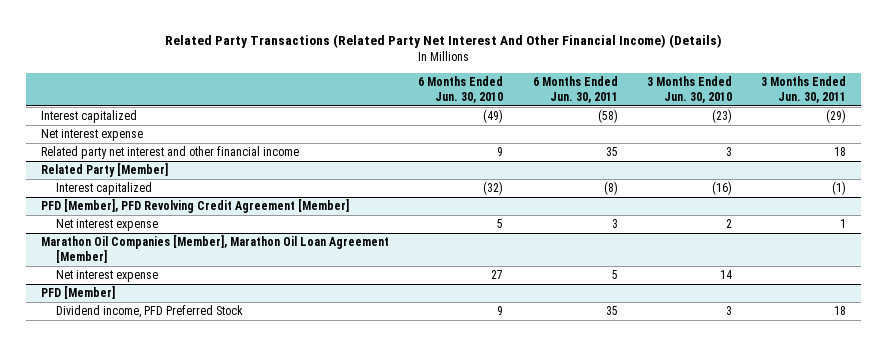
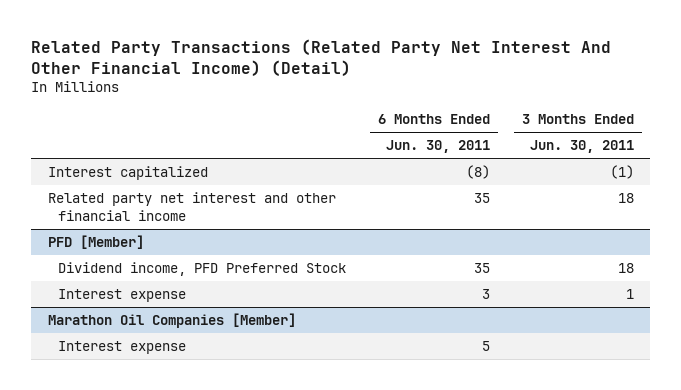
- Related Party Transactions (Related Party Net Interest And Other Financial Income) (Details)
+ Related Party Transactions (Related Party Net Interest And Other Financial Income) (Detail)
- | 6 Months Ended Jun. 30, 2010 | 6 Months Ended Jun. 30, 2011 | 3 Months Ended Jun. 30, 2010 | 3 Months Ended Jun. 30, 2011
+ | 6 Months Ended Jun. 30, 2011 | 3 Months Ended Jun. 30, 2011
- Interest capitalized | (49) | (58) | (23) | (29)
- Net interest expense
- Related Party [Member]
- PFD [Member], PFD Revolving Credit Agreement [Member]
- Net interest expense | 5 | 3 | 2 | 1
- Marathon Oil Companies [Member], Marathon Oil Loan Agreement [Member]
- Net interest expense | 27 | 5 | 14 |
moved down: Related party net interest and other financial income | 35 | 18
@ PFD [Member]
+ Interest expense | 3 | 1
+ Marathon Oil Companies [Member]
+ Interest expense | 5 |

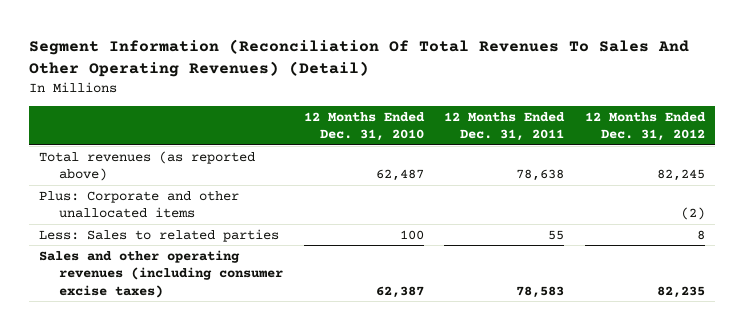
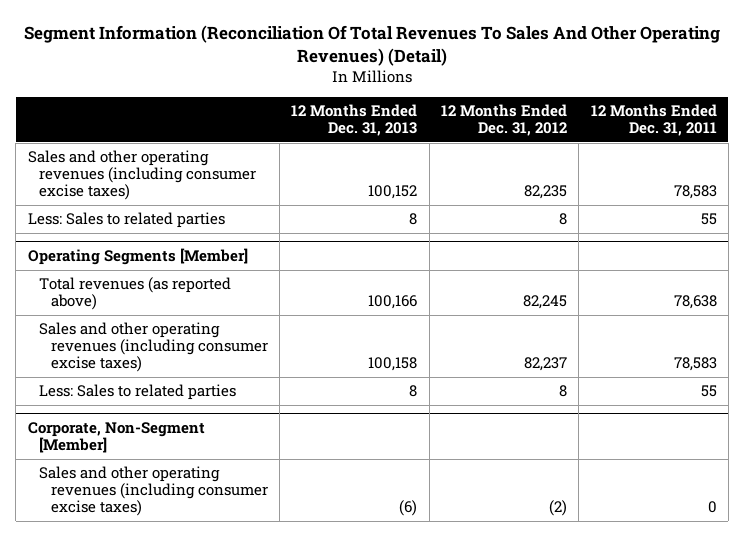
- | 12 Months Ended Dec. 31, 2010 | 12 Months Ended Dec. 31, 2011 | 12 Months Ended Dec. 31, 2012
+ | 12 Months Ended Dec. 31, 2013 | 12 Months Ended Dec. 31, 2012 | 12 Months Ended Dec. 31, 2011
moved up: Sales and other operating revenues (including consumer excise taxes) | 100,152 | 82,235 | 78,583
+ Less: Sales to related parties | 8 | 8 | 55
+ Operating Segments [Member]
- Plus: Corporate and other unallocated items | | | (2)
+ Sales and other operating revenues (including consumer excise taxes) | 100,158 | 82,237 | 78,583
+ Corporate, Non-Segment [Member]
+ Sales and other operating revenues (including consumer excise taxes) | (6) | (2) | 0

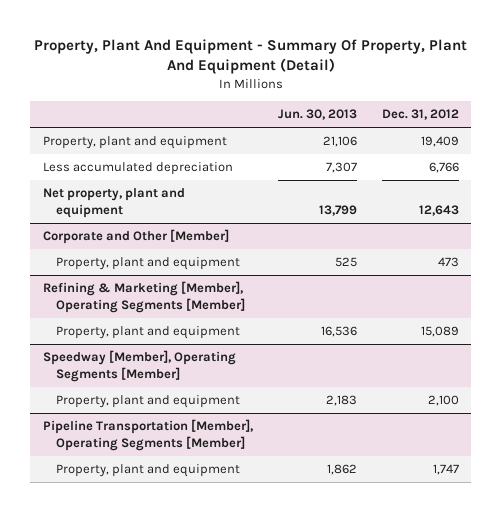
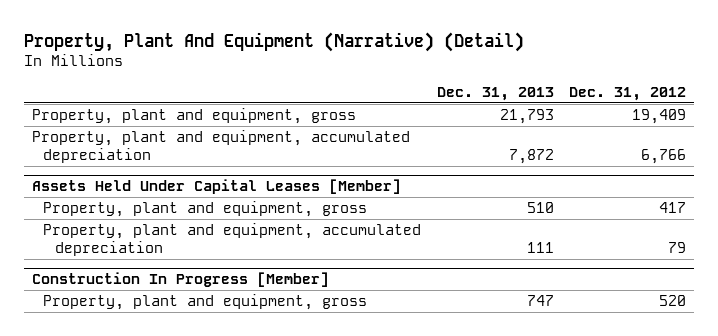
- Property, Plant And Equipment - Summary Of Property, Plant And Equipment (Detail)
+ Property, Plant And Equipment (Narrative) (Detail)
- | Jun. 30, 2013 | Dec. 31, 2012
+ | Dec. 31, 2013 | Dec. 31, 2012
- Property, plant and equipment | 21,106 | 19,409
- Less accumulated depreciation | 7,307 | 6,766
- Net property, plant and equipment | 13,799 | 12,643
- Corporate and Other [Member]
- Property, plant and equipment | 525 | 473
- Refining & Marketing [Member], Operating Segments [Member]
- Property, plant and equipment | 16,536 | 15,089
- Speedway [Member], Operating Segments [Member]
- Property, plant and equipment | 2,183 | 2,100
- Pipeline Transportation [Member], Operating Segments [Member]
- Property, plant and equipment | 1,862 | 1,747
+ Property, plant and equipment, gross | 21,793 | 19,409
+ Property, plant and equipment, accumulated depreciation | 7,872 | 6,766
+ Assets Held Under Capital Leases [Member]
+ Property, plant and equipment, gross | 510 | 417
+ Property, plant and equipment, accumulated depreciation | 111 | 79
+ Construction In Progress [Member]
+ Property, plant and equipment, gross | 747 | 520

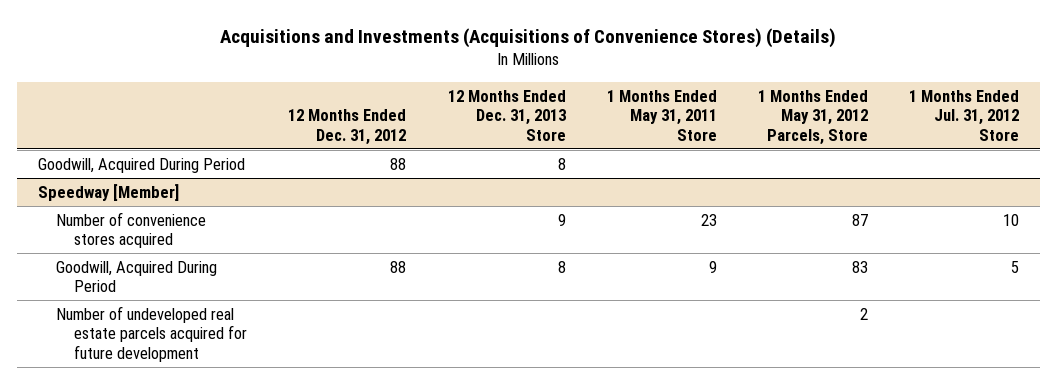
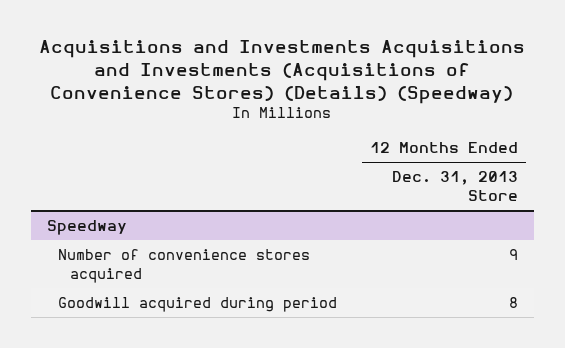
- Acquisitions and Investments (Acquisitions of Convenience Stores) (Details)
+ Acquisitions and Investments Acquisitions and Investments (Acquisitions of Convenience Stores) (Details) (Speedway)
- | 12 Months Ended Dec. 31, 2012 | 12 Months Ended Dec. 31, 2013 Store | 1 Months Ended May 31, 2011 Store | 1 Months Ended May 31, 2012 Parcels, Store | 1 Months Ended Jul. 31, 2012 Store
+ | 12 Months Ended Dec. 31, 2013 Store
- Goodwill, Acquired During Period | 88 | 8 | | |
- Speedway [Member]
+ Speedway
- Goodwill, Acquired During Period | 88 | 8 | 9 | 83 | 5
- Number of undeveloped real estate parcels acquired for future development | | | | 2 |
+ Goodwill acquired during period | 8

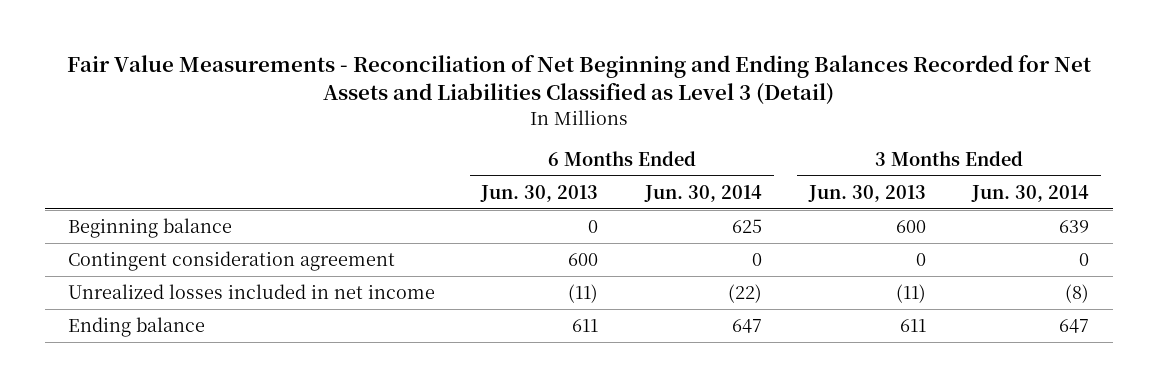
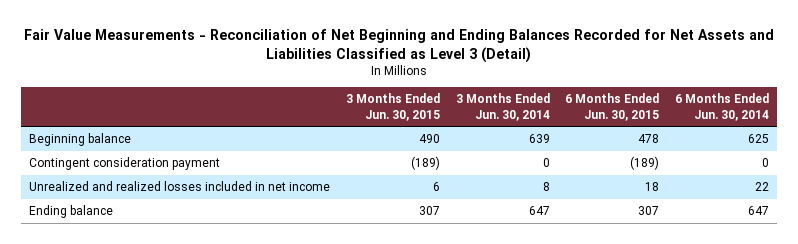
- | 6 Months Ended Jun. 30, 2013 | 6 Months Ended Jun. 30, 2014 | 3 Months Ended Jun. 30, 2013 | 3 Months Ended Jun. 30, 2014
+ | 3 Months Ended Jun. 30, 2015 | 3 Months Ended Jun. 30, 2014 | 6 Months Ended Jun. 30, 2015 | 6 Months Ended Jun. 30, 2014
- Contingent consideration agreement | 600 | 0 | 0 | 0
- Unrealized losses included in net income | (11) | (22) | (11) | (8)
+ Contingent consideration payment | (189) | 0 | (189) | 0
+ Unrealized and realized losses included in net income | 6 | 8 | 18 | 22

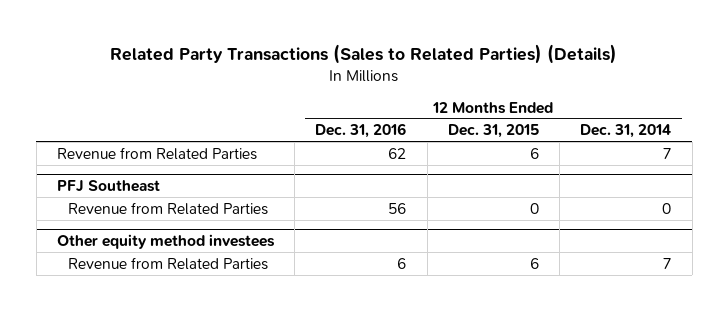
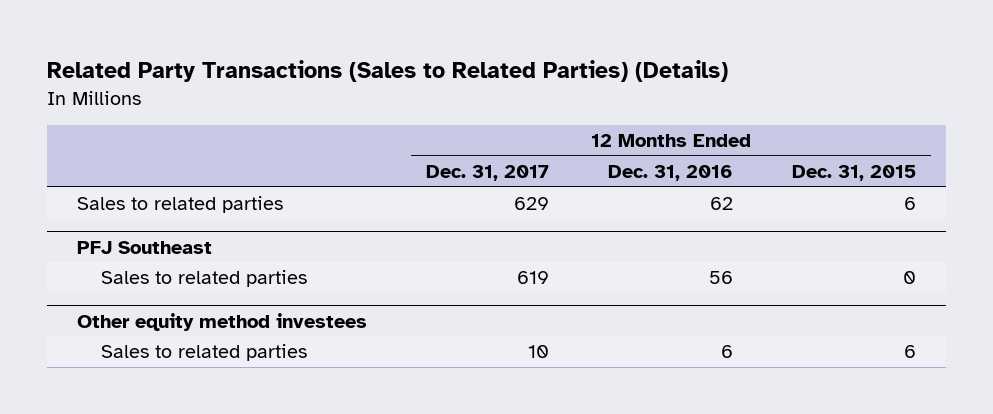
- | 12 Months Ended Dec. 31, 2016 | 12 Months Ended Dec. 31, 2015 | 12 Months Ended Dec. 31, 2014
+ | 12 Months Ended Dec. 31, 2017 | 12 Months Ended Dec. 31, 2016 | 12 Months Ended Dec. 31, 2015
- Revenue from Related Parties | 62 | 6 | 7
+ Sales to related parties | 629 | 62 | 6
@ PFJ Southeast
- Revenue from Related Parties | 56 | 0 | 0
+ Sales to related parties | 619 | 56 | 0
@ Other equity method investees
- Revenue from Related Parties | 6 | 6 | 7
+ Sales to related parties | 10 | 6 | 6

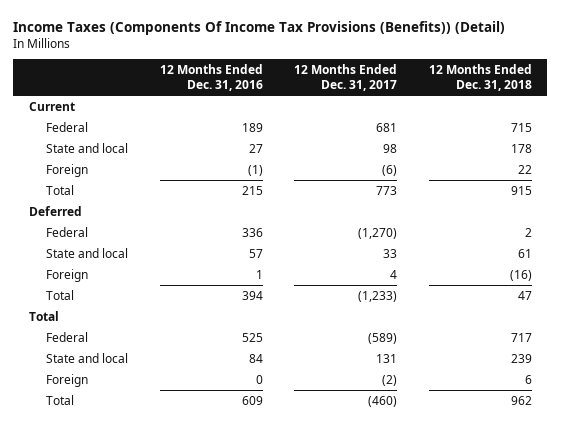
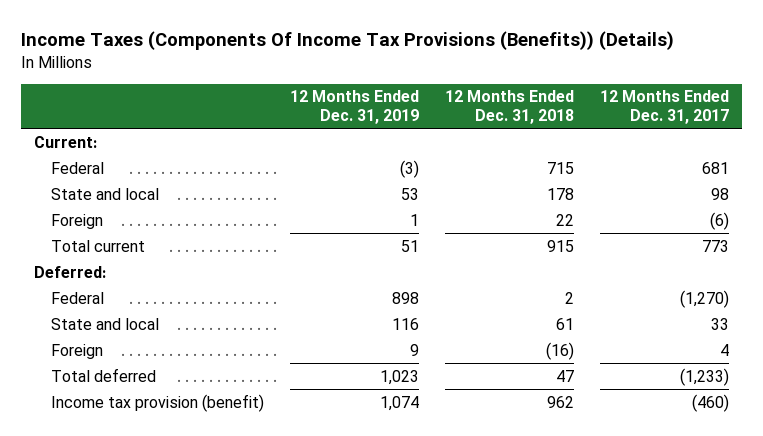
- Income Taxes (Components Of Income Tax Provisions (Benefits)) (Detail)
+ Income Taxes (Components Of Income Tax Provisions (Benefits)) (Details)
- | 12 Months Ended Dec. 31, 2016 | 12 Months Ended Dec. 31, 2017 | 12 Months Ended Dec. 31, 2018
+ | 12 Months Ended Dec. 31, 2019 | 12 Months Ended Dec. 31, 2018 | 12 Months Ended Dec. 31, 2017
- Current
+ Current:
- Total | 215 | 773 | 915
- Deferred
+ Total current | 51 | 915 | 773
+ Deferred:
- Total | 394 | (1,233) | 47
- Total
- Federal | 525 | (589) | 717
- State and local | 84 | 131 | 239
- Foreign | 0 | (2) | 6
- Total | 609 | (460) | 962
+ Total deferred | 1,023 | 47 | (1,233)
+ Income tax provision (benefit) | 1,074 | 962 | (460)

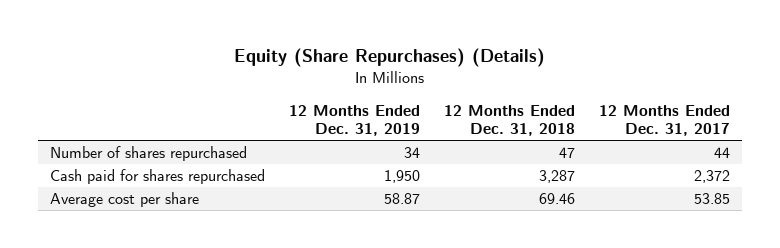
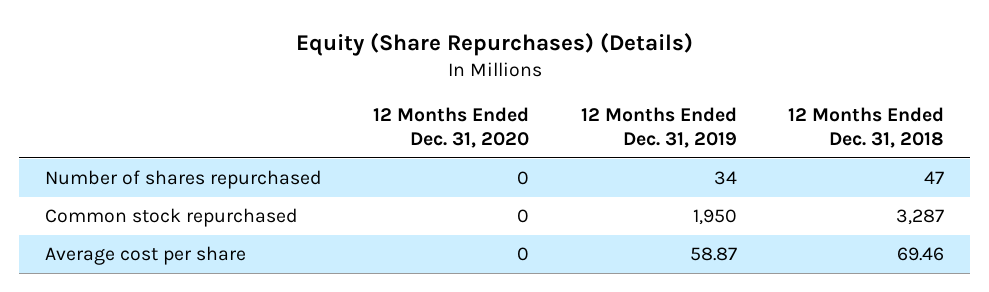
- | 12 Months Ended Dec. 31, 2019 | 12 Months Ended Dec. 31, 2018 | 12 Months Ended Dec. 31, 2017
+ | 12 Months Ended Dec. 31, 2020 | 12 Months Ended Dec. 31, 2019 | 12 Months Ended Dec. 31, 2018
- Cash paid for shares repurchased | 1,950 | 3,287 | 2,372
+ Common stock repurchased | 0 | 1,950 | 3,287

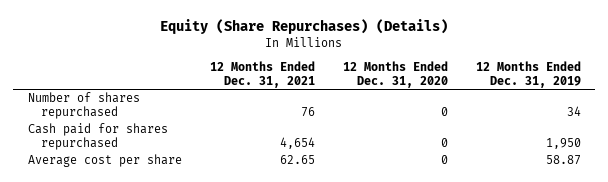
- | 12 Months Ended Dec. 31, 2020 | 12 Months Ended Dec. 31, 2019 | 12 Months Ended Dec. 31, 2018
+ | 12 Months Ended Dec. 31, 2021 | 12 Months Ended Dec. 31, 2020 | 12 Months Ended Dec. 31, 2019
- Common stock repurchased | 0 | 1,950 | 3,287
+ Cash paid for shares repurchased | 4,654 | 0 | 1,950

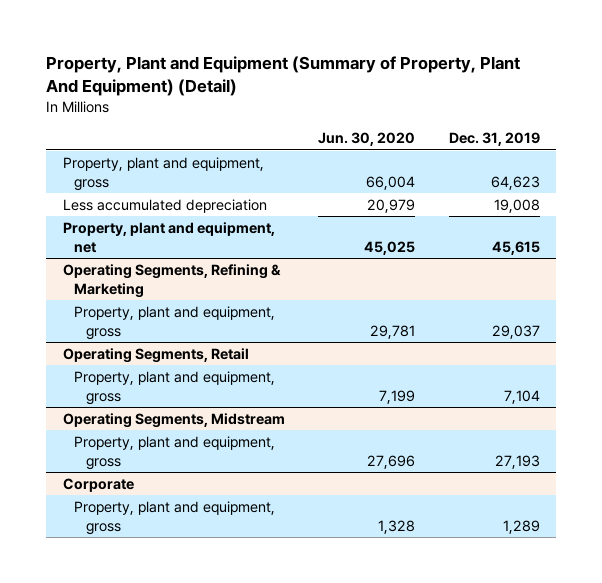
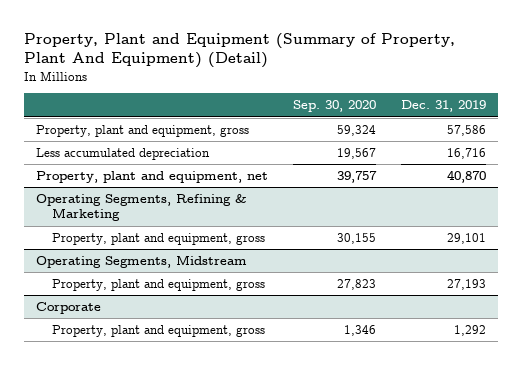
- | Jun. 30, 2020 | Dec. 31, 2019
+ | Sep. 30, 2020 | Dec. 31, 2019
- Property, plant and equipment, gross | 66,004 | 64,623
- Less accumulated depreciation | 20,979 | 19,008
- Property, plant and equipment, net | 45,025 | 45,615
+ Property, plant and equipment, gross | 59,324 | 57,586
+ Less accumulated depreciation | 19,567 | 16,716
+ Property, plant and equipment, net | 39,757 | 40,870
@ Operating Segments, Refining & Marketing
- Property, plant and equipment, gross | 29,781 | 29,037
- Operating Segments, Retail
- Property, plant and equipment, gross | 7,199 | 7,104
@ Operating Segments, Refining & Marketing
+ Property, plant and equipment, gross | 30,155 | 29,101
@ Corporate
- Property, plant and equipment, gross | 1,328 | 1,289
+ Property, plant and equipment, gross | 1,346 | 1,292

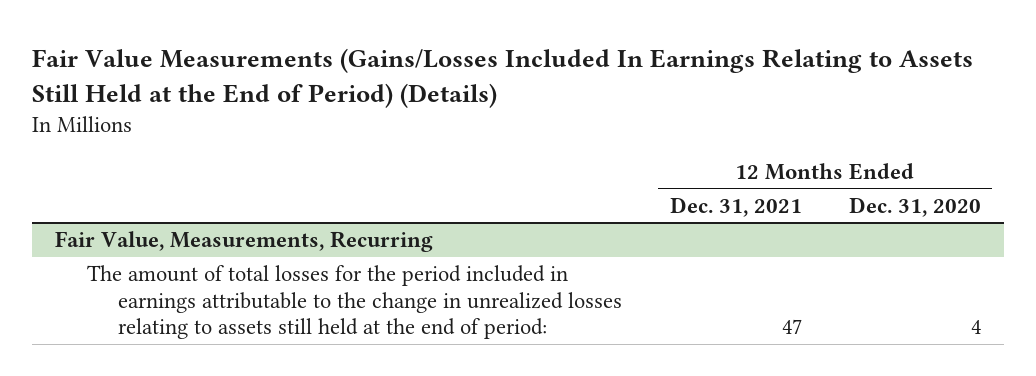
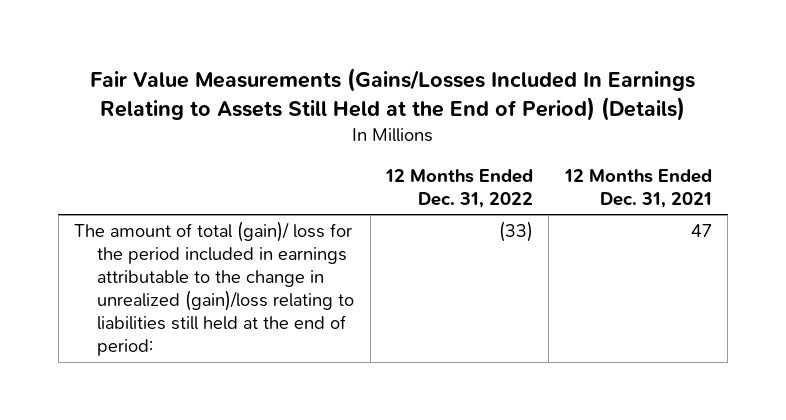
- | 12 Months Ended Dec. 31, 2021 | 12 Months Ended Dec. 31, 2020
+ | 12 Months Ended Dec. 31, 2022 | 12 Months Ended Dec. 31, 2021
- Fair Value, Measurements, Recurring
- The amount of total losses for the period included in earnings attributable to the change in unrealized losses relating to assets still held at the end of period: | 47 | 4
+ The amount of total (gain)/ loss for the period included in earnings attributable to the change in unrealized (gain)/loss relating to liabilities still held at the end of period: | (33) | 47

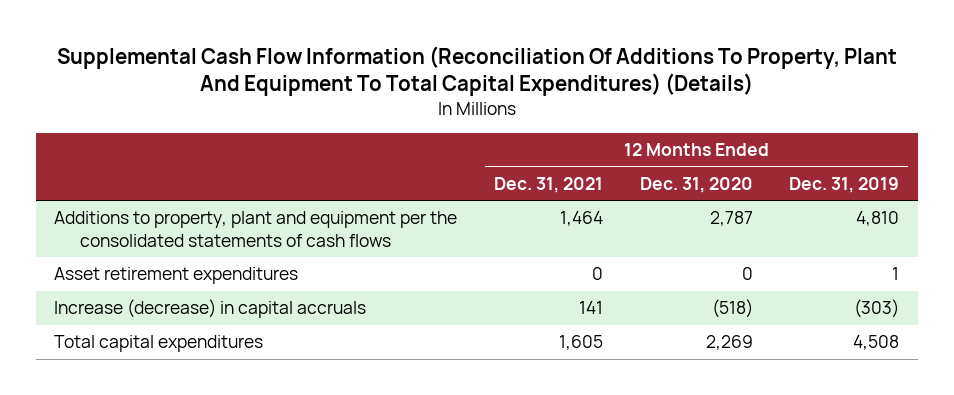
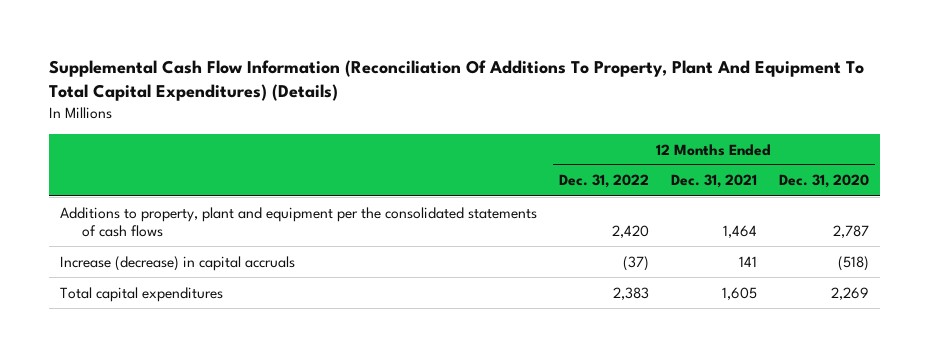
- | 12 Months Ended Dec. 31, 2021 | 12 Months Ended Dec. 31, 2020 | 12 Months Ended Dec. 31, 2019
+ | 12 Months Ended Dec. 31, 2022 | 12 Months Ended Dec. 31, 2021 | 12 Months Ended Dec. 31, 2020
- Asset retirement expenditures | 0 | 0 | 1

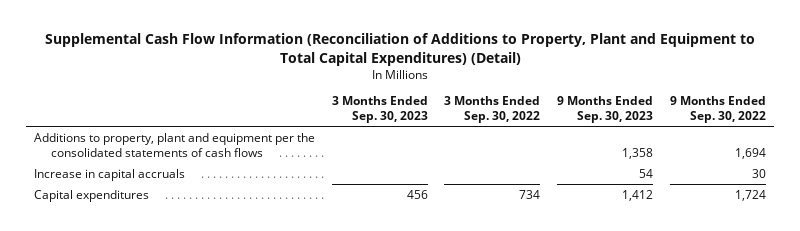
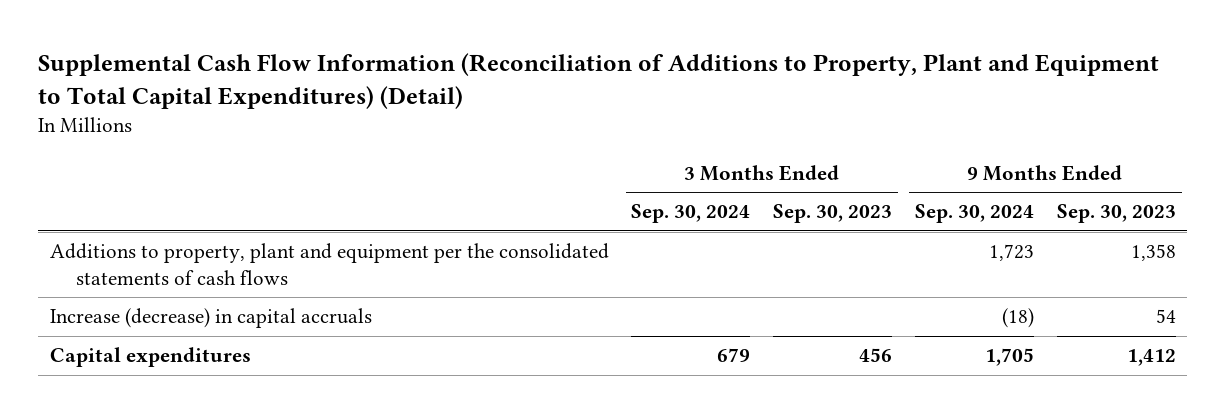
- | 3 Months Ended Sep. 30, 2023 | 3 Months Ended Sep. 30, 2022 | 9 Months Ended Sep. 30, 2023 | 9 Months Ended Sep. 30, 2022
+ | 3 Months Ended Sep. 30, 2024 | 3 Months Ended Sep. 30, 2023 | 9 Months Ended Sep. 30, 2024 | 9 Months Ended Sep. 30, 2023
- Increase in capital accruals | | | 54 | 30
+ Increase (decrease) in capital accruals | | | (18) | 54

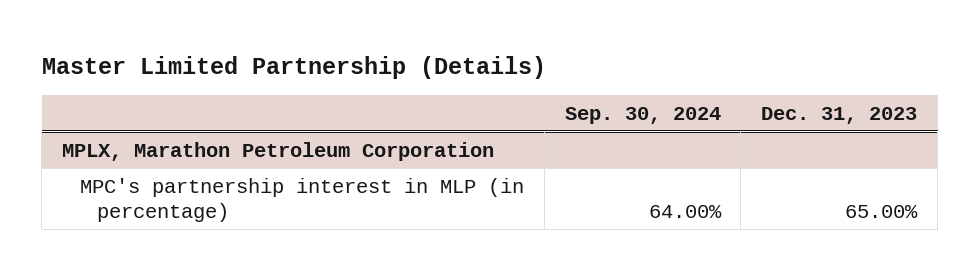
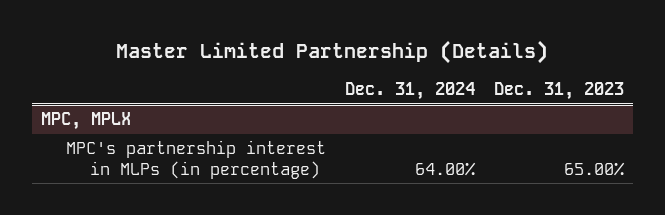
- | Sep. 30, 2024 | Dec. 31, 2023
+ | Dec. 31, 2024 | Dec. 31, 2023
- MPLX, Marathon Petroleum Corporation
- MPC's partnership interest in MLP (in percentage) | 64.00% | 65.00%
+ MPC, MPLX
+ MPC's partnership interest in MLPs (in percentage) | 64.00% | 65.00%

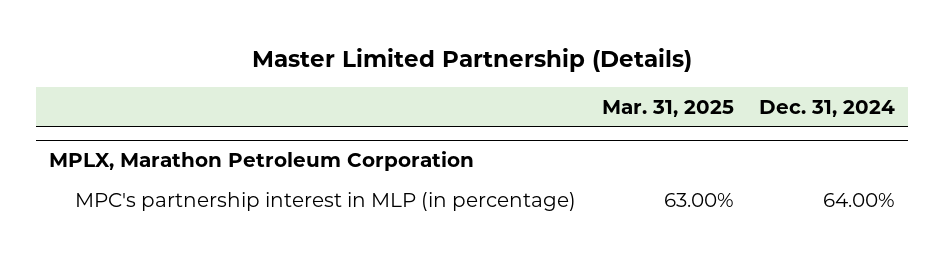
- | Dec. 31, 2024 | Dec. 31, 2023
+ | Mar. 31, 2025 | Dec. 31, 2024
- MPC, MPLX
- MPC's partnership interest in MLPs (in percentage) | 64.00% | 65.00%
+ MPLX, Marathon Petroleum Corporation
+ MPC's partnership interest in MLP (in percentage) | 63.00% | 64.00%

